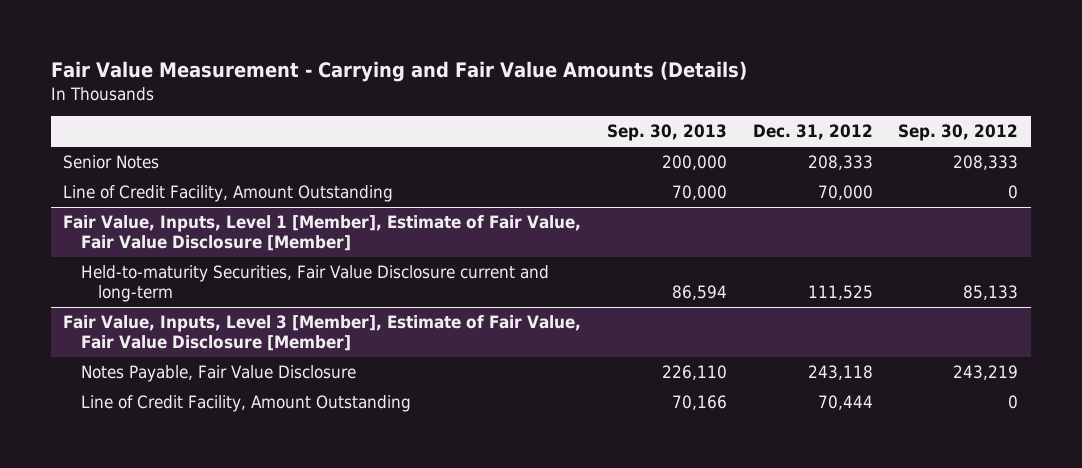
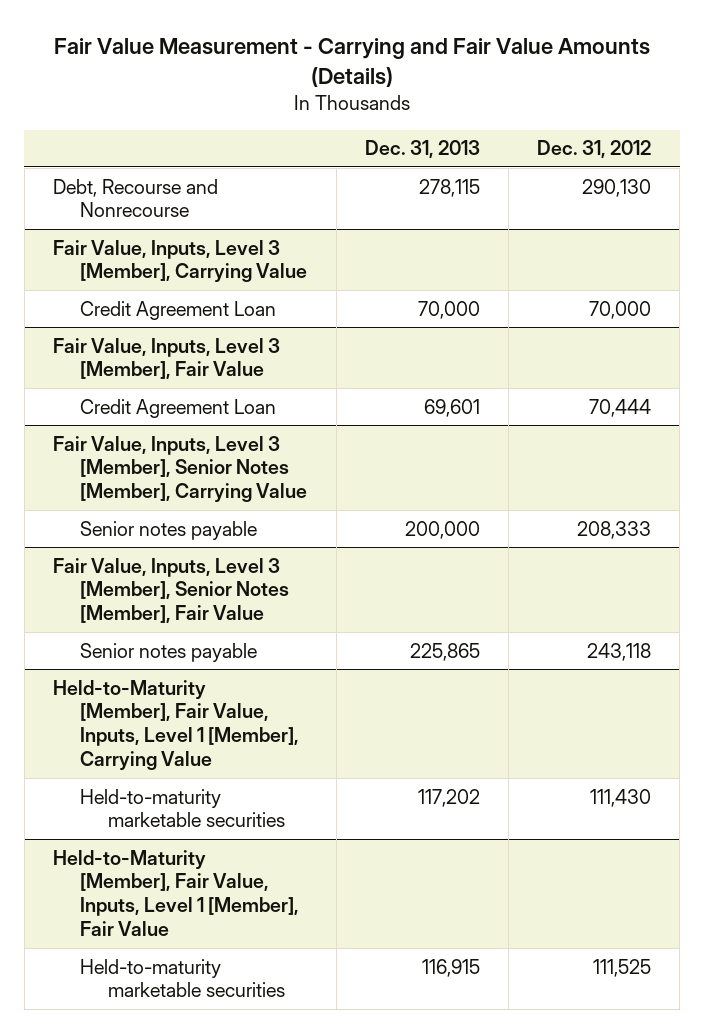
- | Sep. 30, 2013 | Dec. 31, 2012 | Sep. 30, 2012
+ | Dec. 31, 2013 | Dec. 31, 2012
- Senior Notes | 200,000 | 208,333 | 208,333
- Line of Credit Facility, Amount Outstanding | 70,000 | 70,000 | 0
- Fair Value, Inputs, Level 1 [Member], Estimate of Fair Value, Fair Value Disclosure [Member]
- Held-to-maturity Securities, Fair Value Disclosure current and long-term | 86,594 | 111,525 | 85,133
- Fair Value, Inputs, Level 3 [Member], Estimate of Fair Value, Fair Value Disclosure [Member]
- Notes Payable, Fair Value Disclosure | 226,110 | 243,118 | 243,219
- Line of Credit Facility, Amount Outstanding | 70,166 | 70,444 | 0
+ Debt, Recourse and Nonrecourse | 278,115 | 290,130
+ Fair Value, Inputs, Level 3 [Member], Carrying Value
+ Credit Agreement Loan | 70,000 | 70,000
+ Fair Value, Inputs, Level 3 [Member], Fair Value
+ Credit Agreement Loan | 69,601 | 70,444
+ Fair Value, Inputs, Level 3 [Member], Senior Notes [Member], Carrying Value
+ Senior notes payable | 200,000 | 208,333
+ Fair Value, Inputs, Level 3 [Member], Senior Notes [Member], Fair Value
+ Senior notes payable | 225,865 | 243,118
+ Held-to-Maturity [Member], Fair Value, Inputs, Level 1 [Member], Carrying Value
+ Held-to-maturity marketable securities | 117,202 | 111,430
+ Held-to-Maturity [Member], Fair Value, Inputs, Level 1 [Member], Fair Value
+ Held-to-maturity marketable securities | 116,915 | 111,525

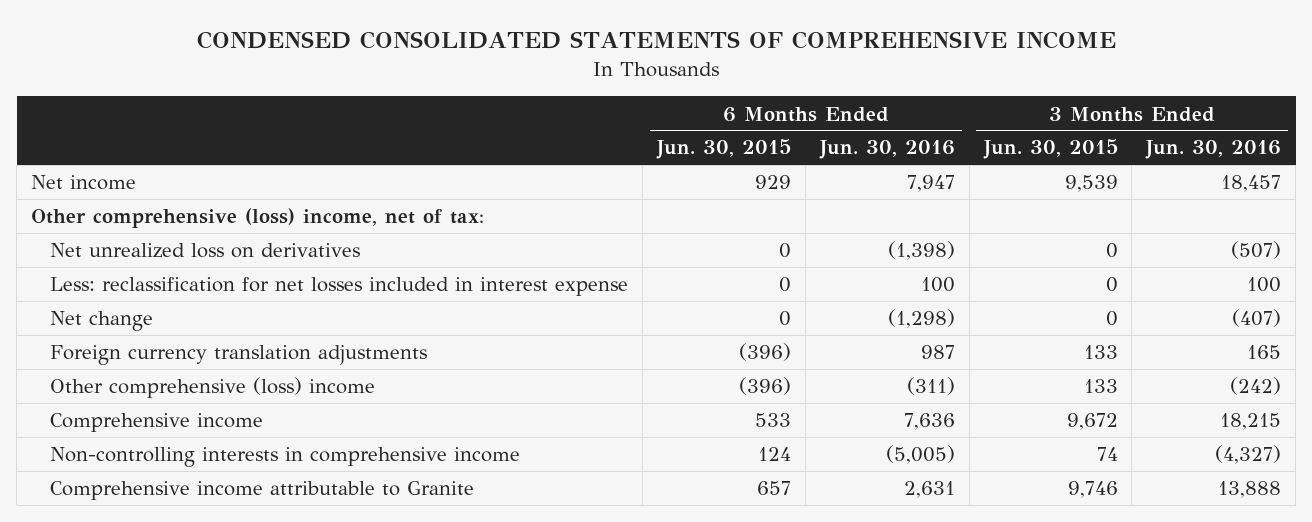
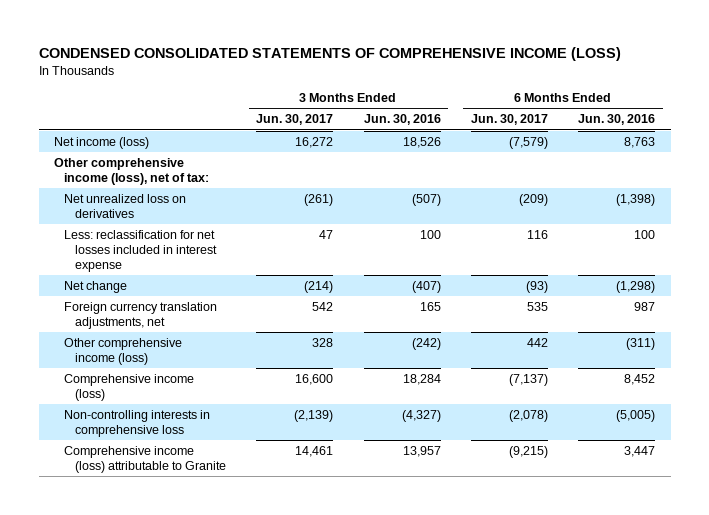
- CONDENSED CONSOLIDATED STATEMENTS OF COMPREHENSIVE INCOME
+ CONDENSED CONSOLIDATED STATEMENTS OF COMPREHENSIVE INCOME (LOSS)
- | 6 Months Ended Jun. 30, 2015 | 6 Months Ended Jun. 30, 2016 | 3 Months Ended Jun. 30, 2015 | 3 Months Ended Jun. 30, 2016
+ | 3 Months Ended Jun. 30, 2017 | 3 Months Ended Jun. 30, 2016 | 6 Months Ended Jun. 30, 2017 | 6 Months Ended Jun. 30, 2016
- Net income | 929 | 7,947 | 9,539 | 18,457
- Other comprehensive (loss) income, net of tax:
+ Net income (loss) | 16,272 | 18,526 | (7,579) | 8,763
+ Other comprehensive income (loss), net of tax:
- Foreign currency translation adjustments | (396) | 987 | 133 | 165
- Other comprehensive (loss) income | (396) | (311) | 133 | (242)
- Comprehensive income | 533 | 7,636 | 9,672 | 18,215
- Non-controlling interests in comprehensive income | 124 | (5,005) | 74 | (4,327)
- Comprehensive income attributable to Granite | 657 | 2,631 | 9,746 | 13,888
+ Foreign currency translation adjustments, net | 542 | 165 | 535 | 987
+ Other comprehensive income (loss) | 328 | (242) | 442 | (311)
+ Comprehensive income (loss) | 16,600 | 18,284 | (7,137) | 8,452
+ Non-controlling interests in comprehensive loss | (2,139) | (4,327) | (2,078) | (5,005)
+ Comprehensive income (loss) attributable to Granite | 14,461 | 13,957 | (9,215) | 3,447

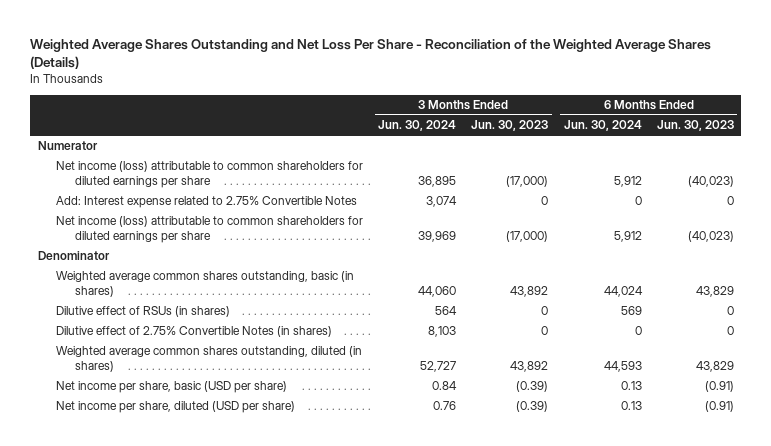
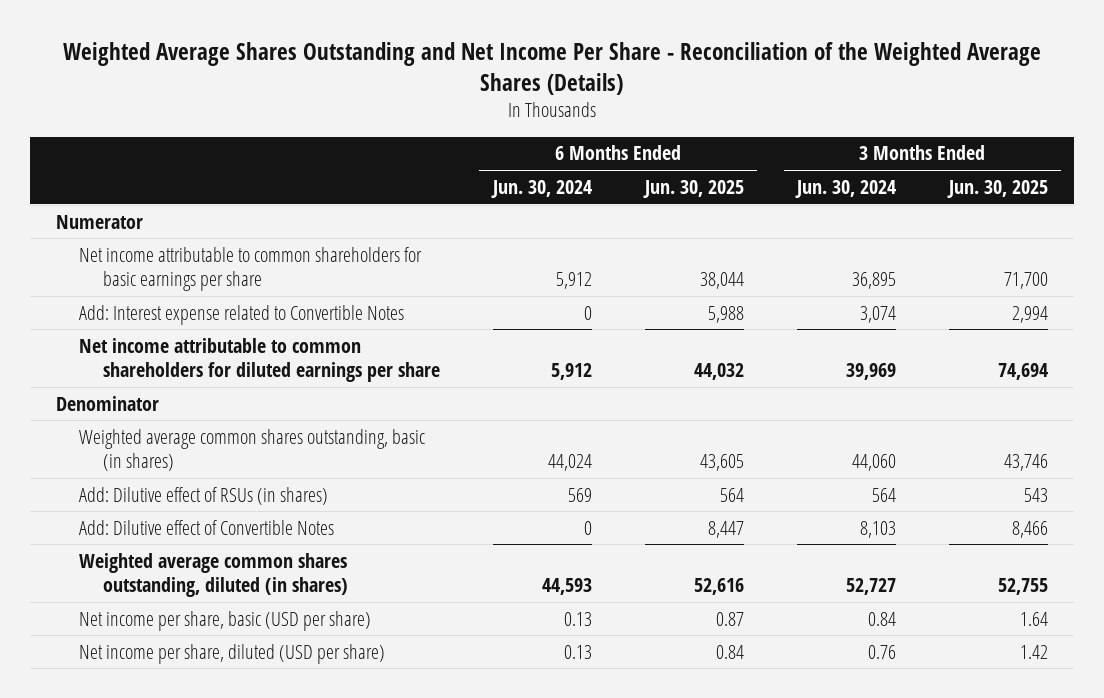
- Weighted Average Shares Outstanding and Net Loss Per Share - Reconciliation of the Weighted Average Shares (Details)
+ Weighted Average Shares Outstanding and Net Income Per Share - Reconciliation of the Weighted Average Shares (Details)
- | 3 Months Ended Jun. 30, 2024 | 3 Months Ended Jun. 30, 2023 | 6 Months Ended Jun. 30, 2024 | 6 Months Ended Jun. 30, 2023
+ | 6 Months Ended Jun. 30, 2024 | 6 Months Ended Jun. 30, 2025 | 3 Months Ended Jun. 30, 2024 | 3 Months Ended Jun. 30, 2025
- Net income (loss) attributable to common shareholders for diluted earnings per share | 36,895 | (17,000) | 5,912 | (40,023)
- Add: Interest expense related to 2.75% Convertible Notes | 3,074 | 0 | 0 | 0
- Net income (loss) attributable to common shareholders for diluted earnings per share | 39,969 | (17,000) | 5,912 | (40,023)
+ Net income attributable to common shareholders for basic earnings per share | 5,912 | 38,044 | 36,895 | 71,700
+ Add: Interest expense related to Convertible Notes | 0 | 5,988 | 3,074 | 2,994
+ Net income attributable to common shareholders for diluted earnings per share | 5,912 | 44,032 | 39,969 | 74,694
- Dilutive effect of RSUs (in shares) | 564 | 0 | 569 | 0
- Dilutive effect of 2.75% Convertible Notes (in shares) | 8,103 | 0 | 0 | 0
+ Add: Dilutive effect of RSUs (in shares) | 569 | 564 | 564 | 543
+ Add: Dilutive effect of Convertible Notes | 0 | 8,447 | 8,103 | 8,466

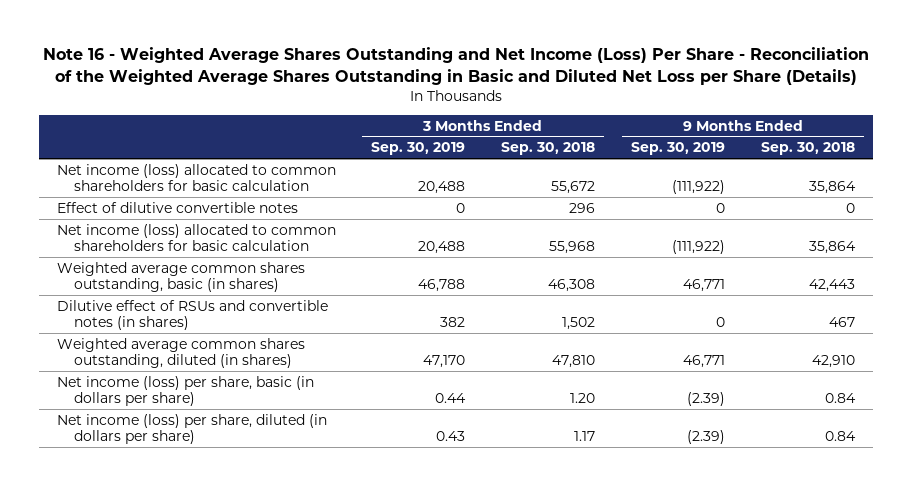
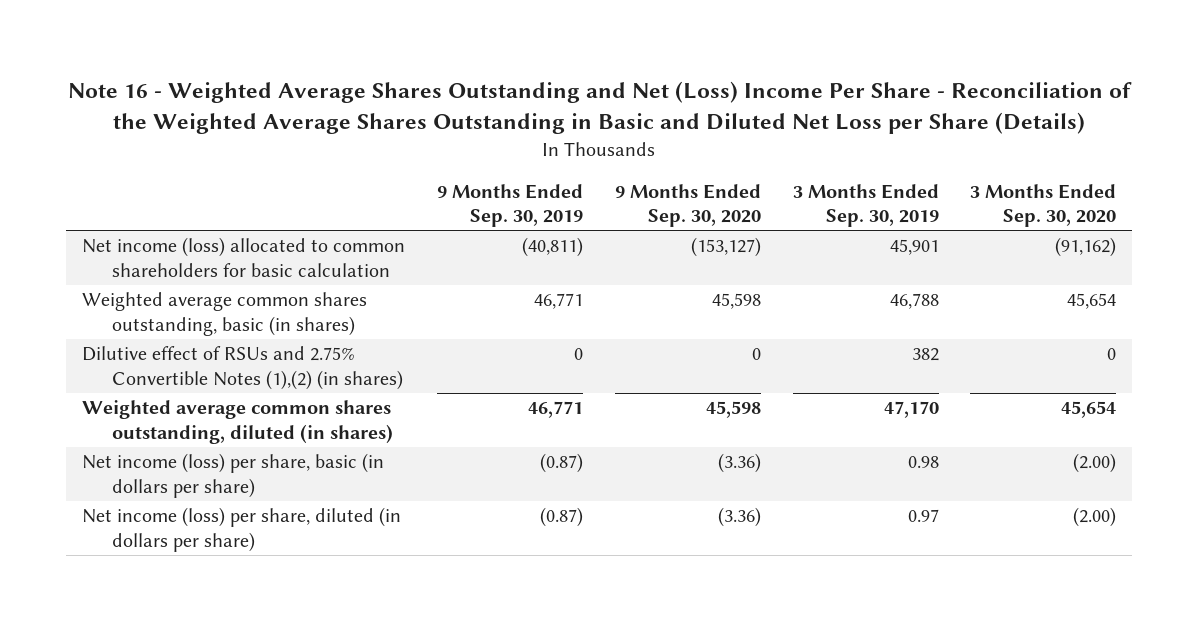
- Note 16 - Weighted Average Shares Outstanding and Net Income (Loss) Per Share - Reconciliation of the Weighted Average Shares Outstanding in Basic and Diluted Net Loss per Share (Details)
+ Note 16 - Weighted Average Shares Outstanding and Net (Loss) Income Per Share - Reconciliation of the Weighted Average Shares Outstanding in Basic and Diluted Net Loss per Share (Details)
- | 3 Months Ended Sep. 30, 2019 | 3 Months Ended Sep. 30, 2018 | 9 Months Ended Sep. 30, 2019 | 9 Months Ended Sep. 30, 2018
+ | 9 Months Ended Sep. 30, 2019 | 9 Months Ended Sep. 30, 2020 | 3 Months Ended Sep. 30, 2019 | 3 Months Ended Sep. 30, 2020
- Net income (loss) allocated to common shareholders for basic calculation | 20,488 | 55,672 | (111,922) | 35,864
- Effect of dilutive convertible notes | 0 | 296 | 0 | 0
- Net income (loss) allocated to common shareholders for basic calculation | 20,488 | 55,968 | (111,922) | 35,864
+ Net income (loss) allocated to common shareholders for basic calculation | (40,811) | (153,127) | 45,901 | (91,162)
- Dilutive effect of RSUs and convertible notes (in shares) | 382 | 1,502 | 0 | 467
+ Dilutive effect of RSUs and 2.75% Convertible Notes (1),(2) (in shares) | 0 | 0 | 382 | 0
- Net income (loss) per share, basic (in dollars per share) | 0.44 | 1.20 | (2.39) | 0.84
- Net income (loss) per share, diluted (in dollars per share) | 0.43 | 1.17 | (2.39) | 0.84
+ Net income (loss) per share, basic (in dollars per share) | (0.87) | (3.36) | 0.98 | (2.00)
+ Net income (loss) per share, diluted (in dollars per share) | (0.87) | (3.36) | 0.97 | (2.00)

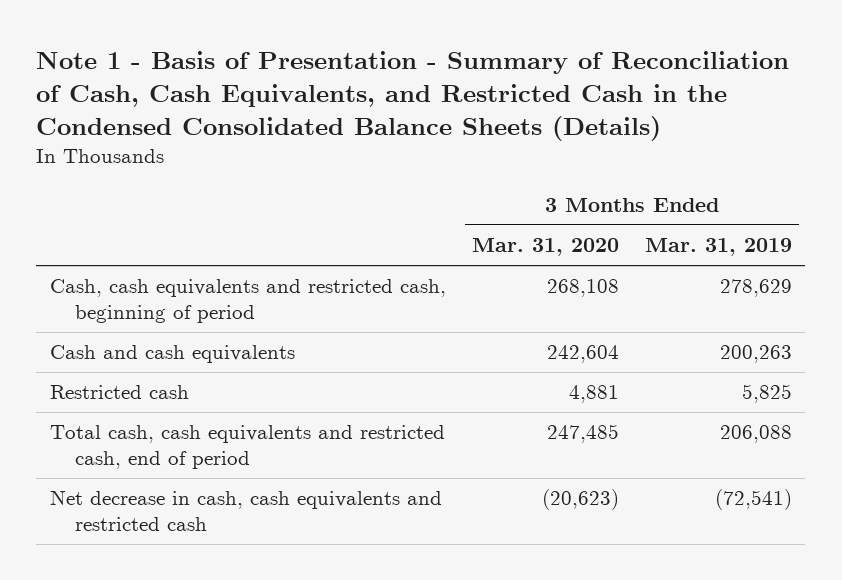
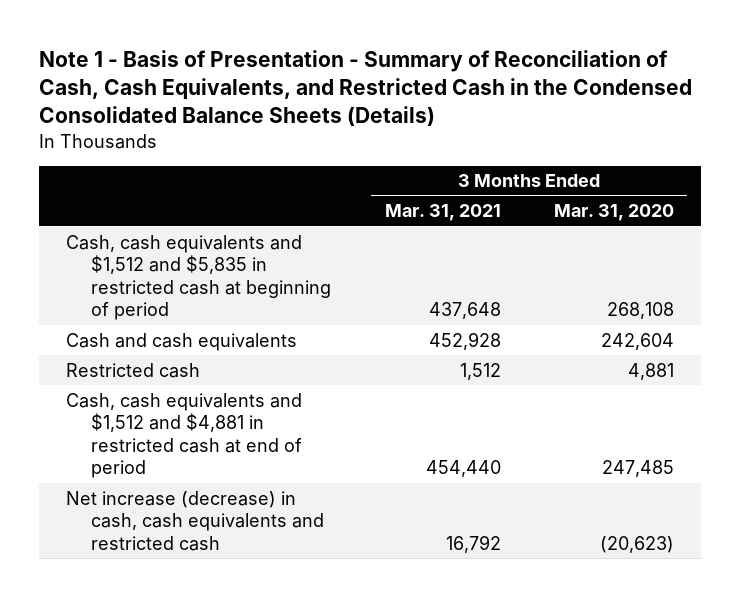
- | 3 Months Ended Mar. 31, 2020 | 3 Months Ended Mar. 31, 2019
+ | 3 Months Ended Mar. 31, 2021 | 3 Months Ended Mar. 31, 2020
- Cash, cash equivalents and restricted cash, beginning of period | 268,108 | 278,629
+ Cash, cash equivalents and $1,512 and $5,835 in restricted cash at beginning of period | 437,648 | 268,108
- Total cash, cash equivalents and restricted cash, end of period | 247,485 | 206,088
- Net decrease in cash, cash equivalents and restricted cash | (20,623) | (72,541)
+ Cash, cash equivalents and $1,512 and $4,881 in restricted cash at end of period | 454,440 | 247,485
+ Net increase (decrease) in cash, cash equivalents and restricted cash | 16,792 | (20,623)

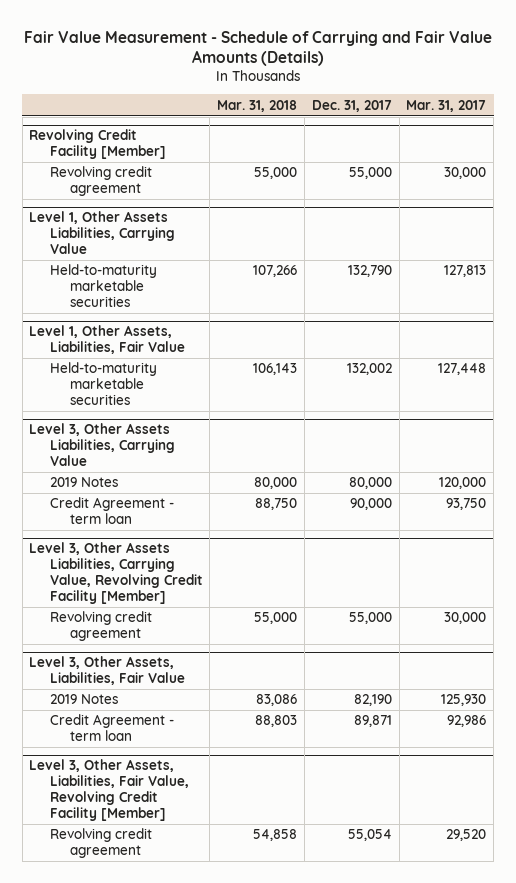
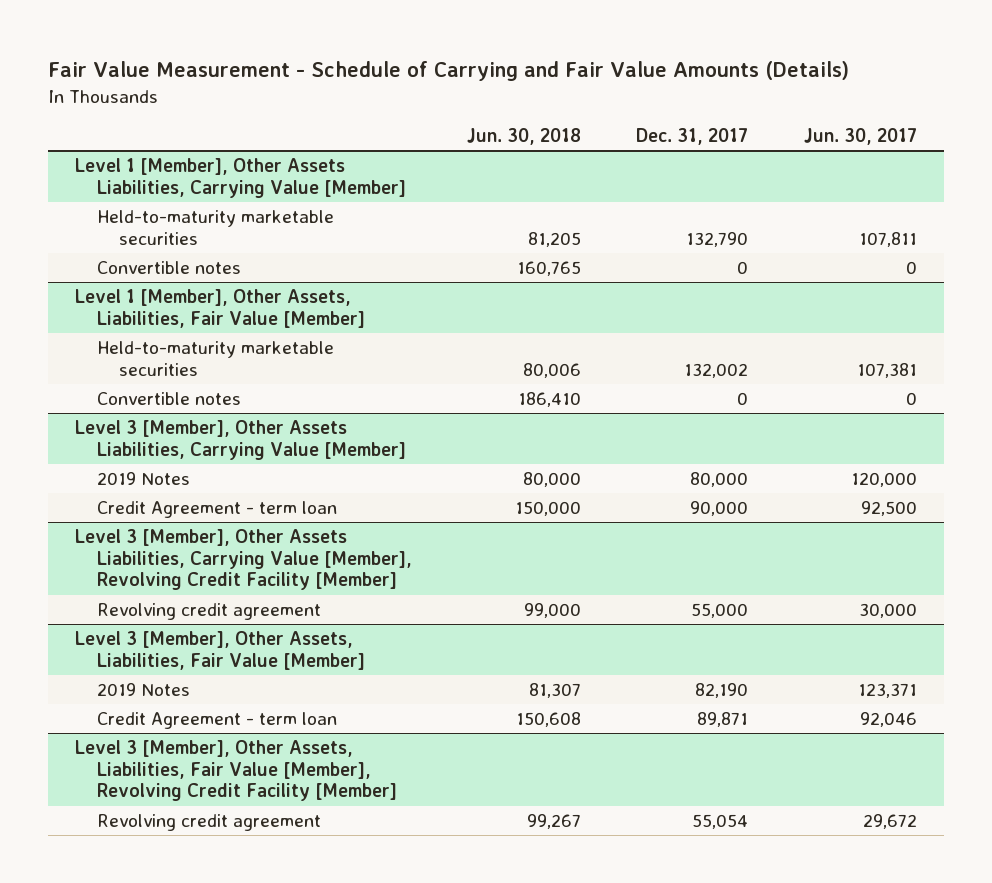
- | Mar. 31, 2018 | Dec. 31, 2017 | Mar. 31, 2017
+ | Jun. 30, 2018 | Dec. 31, 2017 | Jun. 30, 2017
- Revolving Credit Facility [Member]
- Revolving credit agreement | 55,000 | 55,000 | 30,000
- Level 1, Other Assets Liabilities, Carrying Value
+ Level 1 [Member], Other Assets Liabilities, Carrying Value [Member]
- Level 1, Other Assets, Liabilities, Fair Value
+ Convertible notes | 160,765 | 0 | 0
+ Level 1 [Member], Other Assets, Liabilities, Fair Value [Member]
- Level 3, Other Assets Liabilities, Carrying Value
+ Convertible notes | 186,410 | 0 | 0
+ Level 3 [Member], Other Assets Liabilities, Carrying Value [Member]
- Level 3, Other Assets Liabilities, Carrying Value, Revolving Credit Facility [Member]
+ Level 3 [Member], Other Assets Liabilities, Carrying Value [Member], Revolving Credit Facility [Member]
- Level 3, Other Assets, Liabilities, Fair Value
+ Level 3 [Member], Other Assets, Liabilities, Fair Value [Member]
- Level 3, Other Assets, Liabilities, Fair Value, Revolving Credit Facility [Member]
+ Level 3 [Member], Other Assets, Liabilities, Fair Value [Member], Revolving Credit Facility [Member]

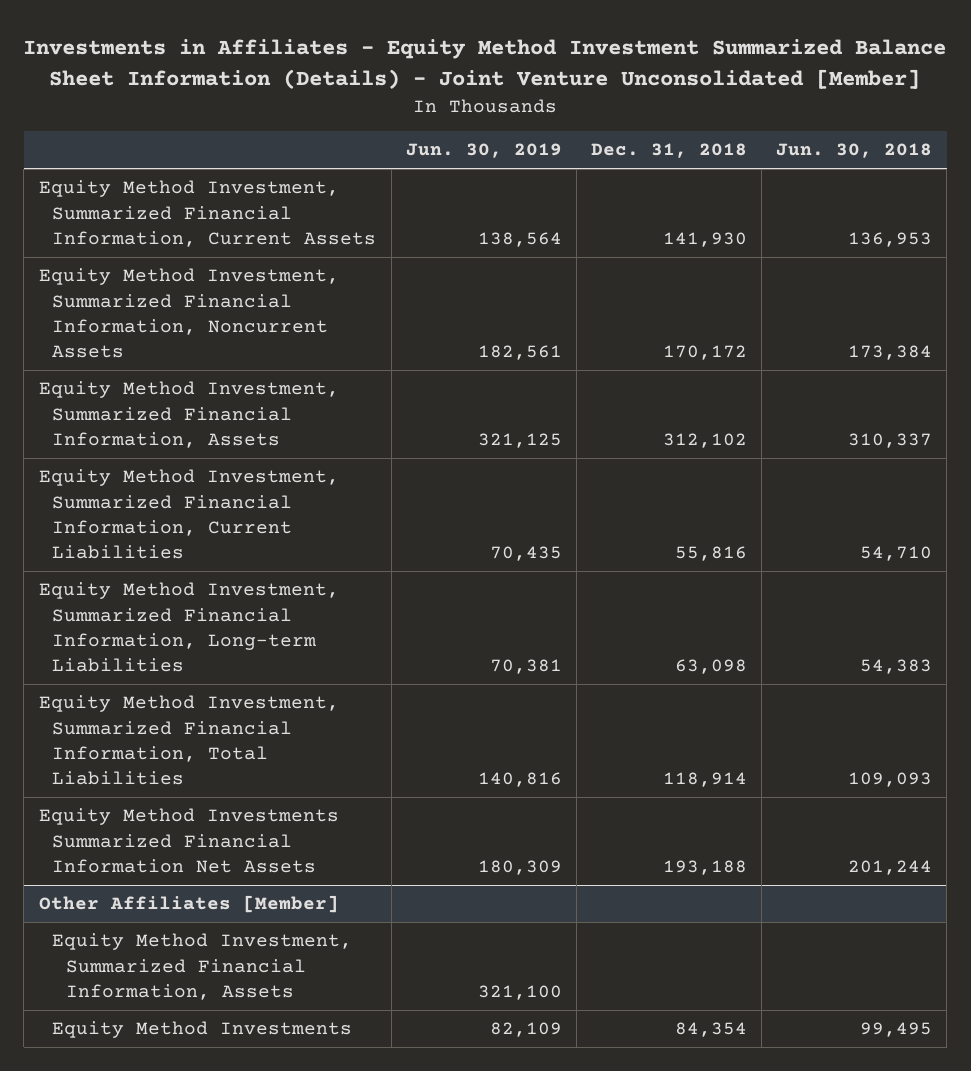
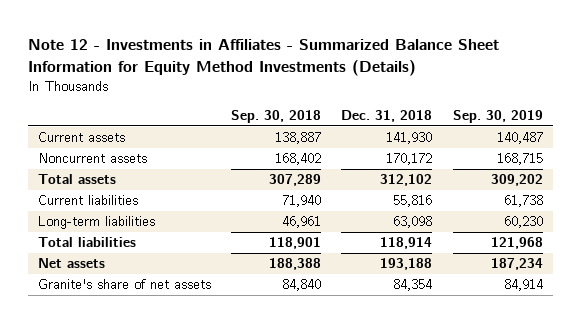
- Investments in Affiliates - Equity Method Investment Summarized Balance Sheet Information (Details) - Joint Venture Unconsolidated [Member]
+ Note 12 - Investments in Affiliates - Summarized Balance Sheet Information for Equity Method Investments (Details)
- | Jun. 30, 2019 | Dec. 31, 2018 | Jun. 30, 2018
+ | Sep. 30, 2018 | Dec. 31, 2018 | Sep. 30, 2019
- Equity Method Investment, Summarized Financial Information, Current Assets | 138,564 | 141,930 | 136,953
- Equity Method Investment, Summarized Financial Information, Noncurrent Assets | 182,561 | 170,172 | 173,384
- Equity Method Investment, Summarized Financial Information, Assets | 321,125 | 312,102 | 310,337
- Equity Method Investment, Summarized Financial Information, Current Liabilities | 70,435 | 55,816 | 54,710
- Equity Method Investment, Summarized Financial Information, Long-term Liabilities | 70,381 | 63,098 | 54,383
- Equity Method Investment, Summarized Financial Information, Total Liabilities | 140,816 | 118,914 | 109,093
- Equity Method Investments Summarized Financial Information Net Assets | 180,309 | 193,188 | 201,244
- Other Affiliates [Member]
- Equity Method Investment, Summarized Financial Information, Assets | 321,100 | |
- Equity Method Investments | 82,109 | 84,354 | 99,495
+ Current assets | 138,887 | 141,930 | 140,487
+ Noncurrent assets | 168,402 | 170,172 | 168,715
+ Total assets | 307,289 | 312,102 | 309,202
+ Current liabilities | 71,940 | 55,816 | 61,738
+ Long-term liabilities | 46,961 | 63,098 | 60,230
+ Total liabilities | 118,901 | 118,914 | 121,968
+ Net assets | 188,388 | 193,188 | 187,234
+ Granite's share of net assets | 84,840 | 84,354 | 84,914

